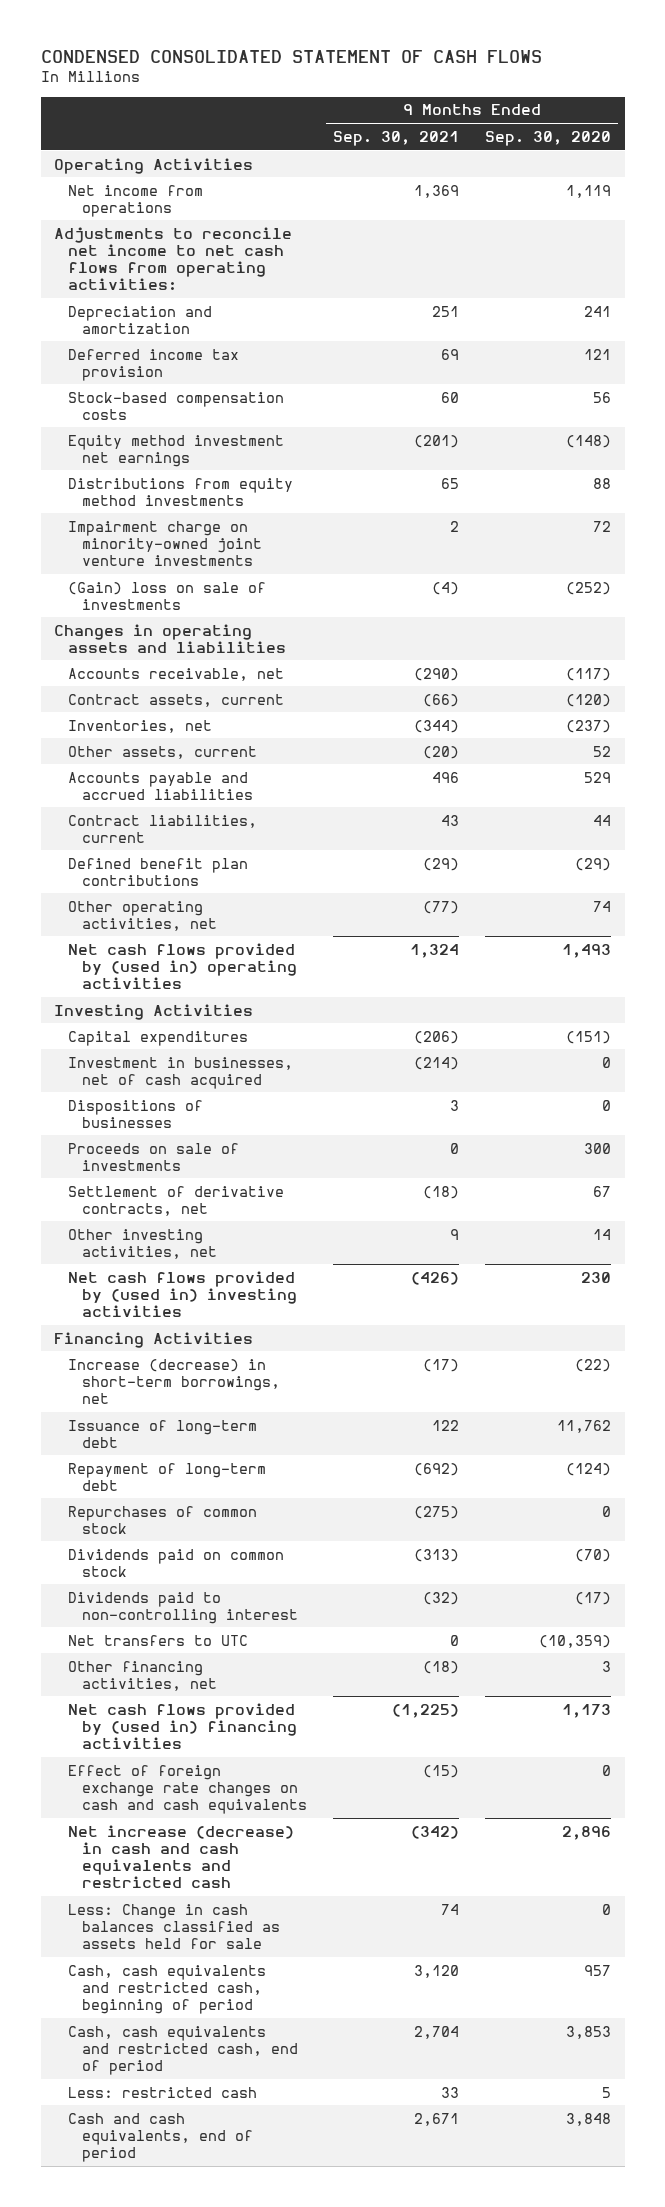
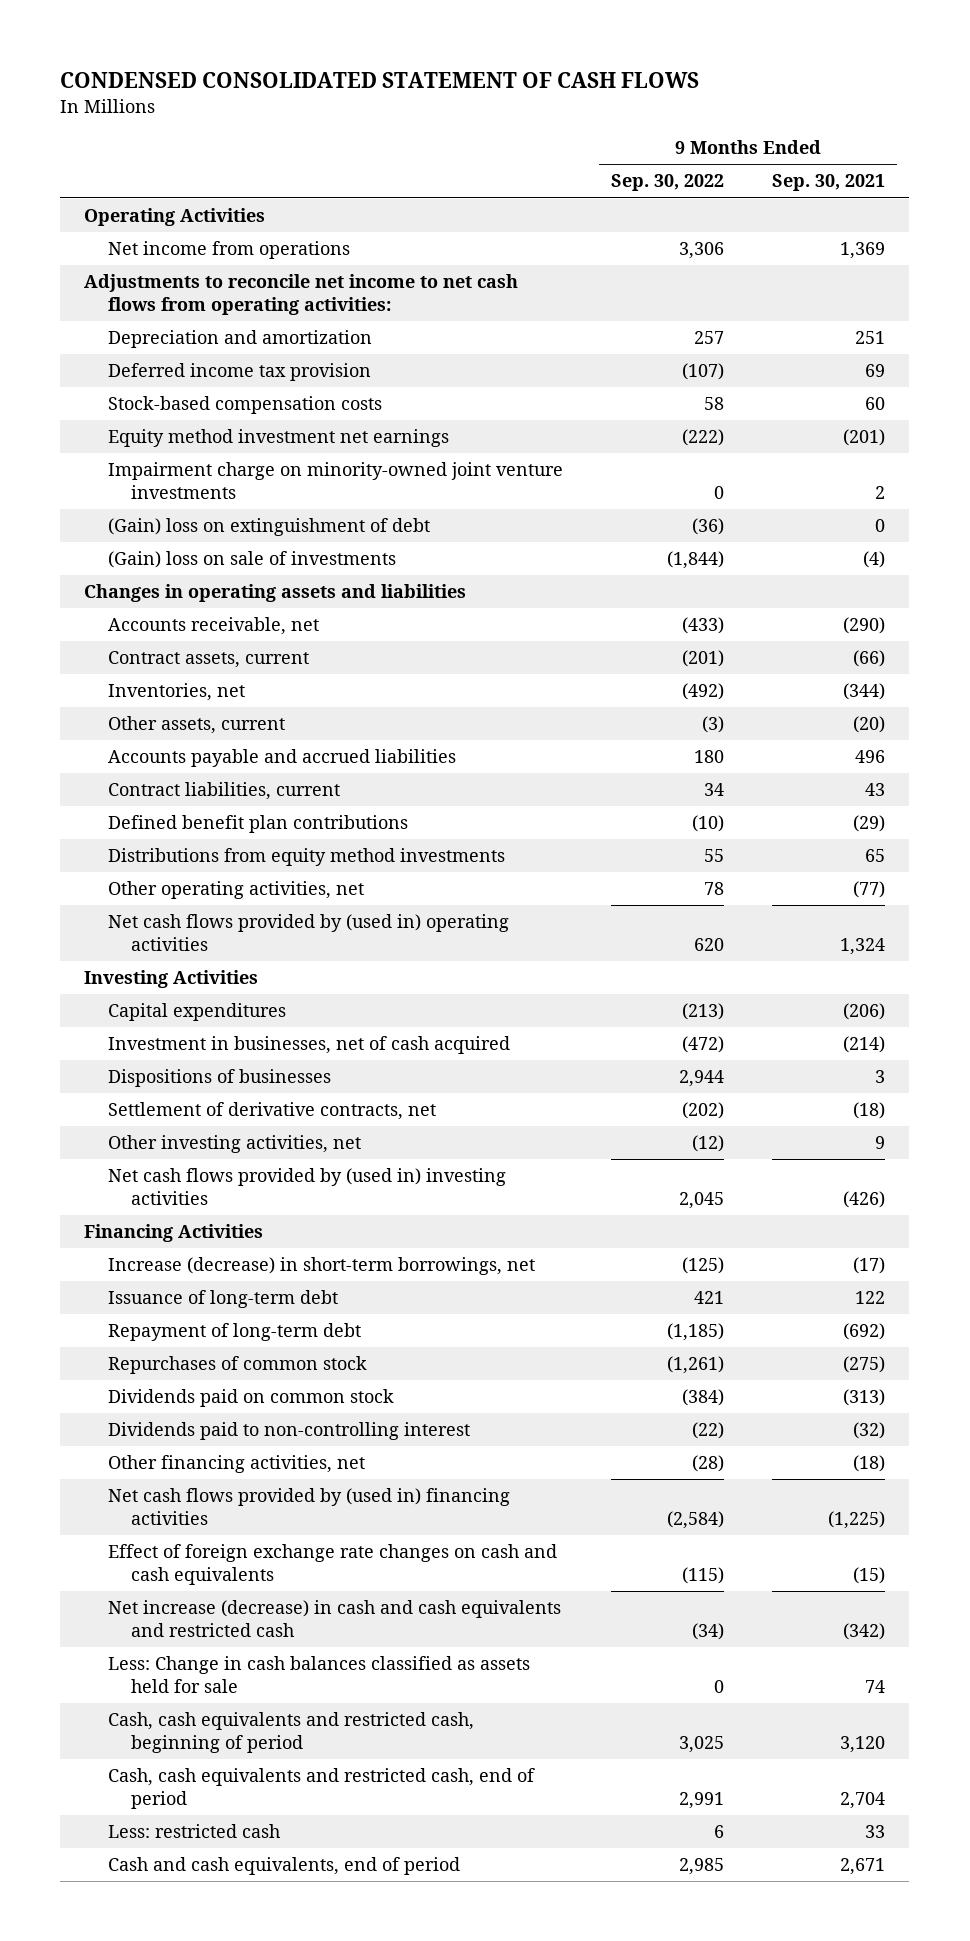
- | 9 Months Ended Sep. 30, 2021 | 9 Months Ended Sep. 30, 2020
+ | 9 Months Ended Sep. 30, 2022 | 9 Months Ended Sep. 30, 2021
+ (Gain) loss on extinguishment of debt | (36) | 0
moved down: Distributions from equity method investments | 55 | 65
- Proceeds on sale of investments | 0 | 300
- Net transfers to UTC | 0 | (10,359)

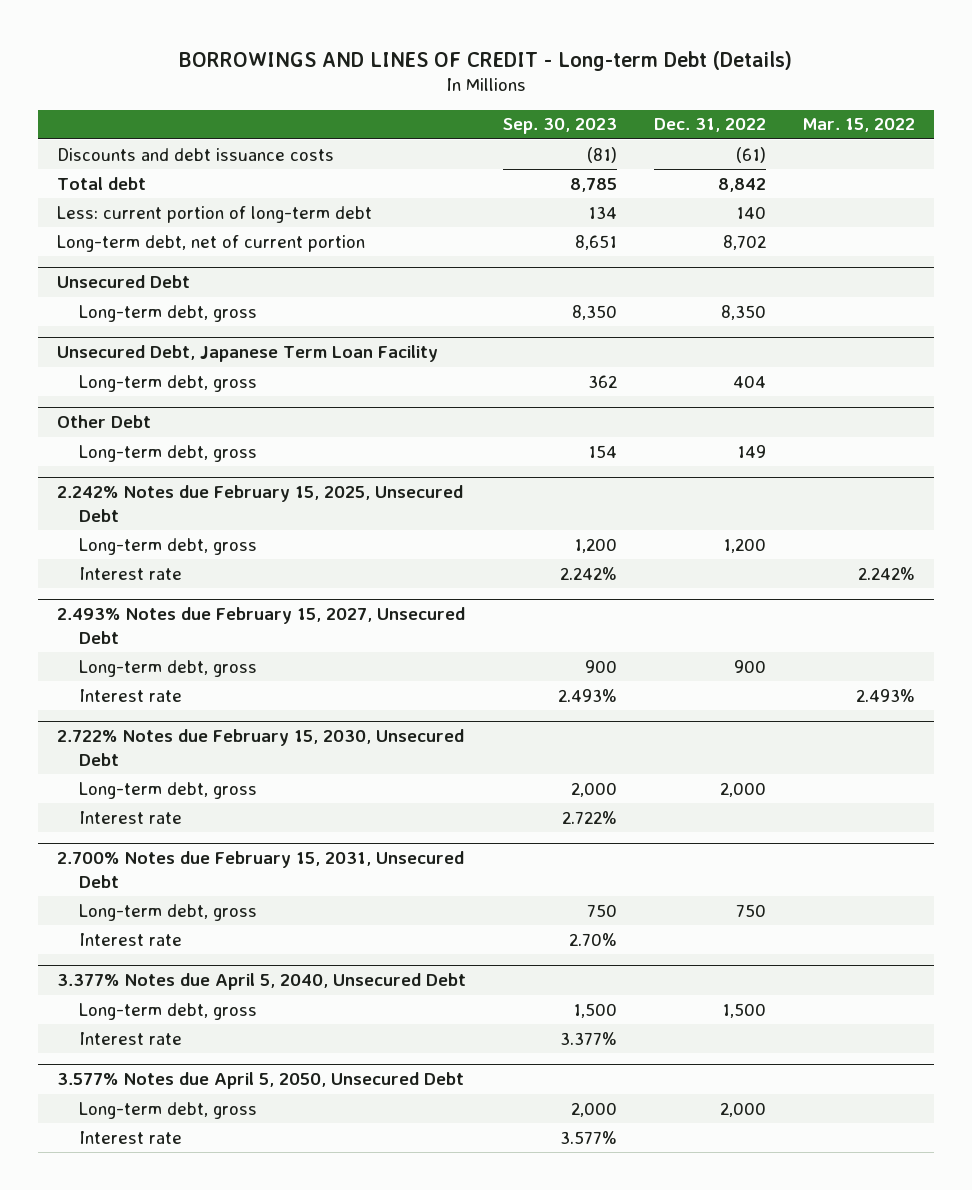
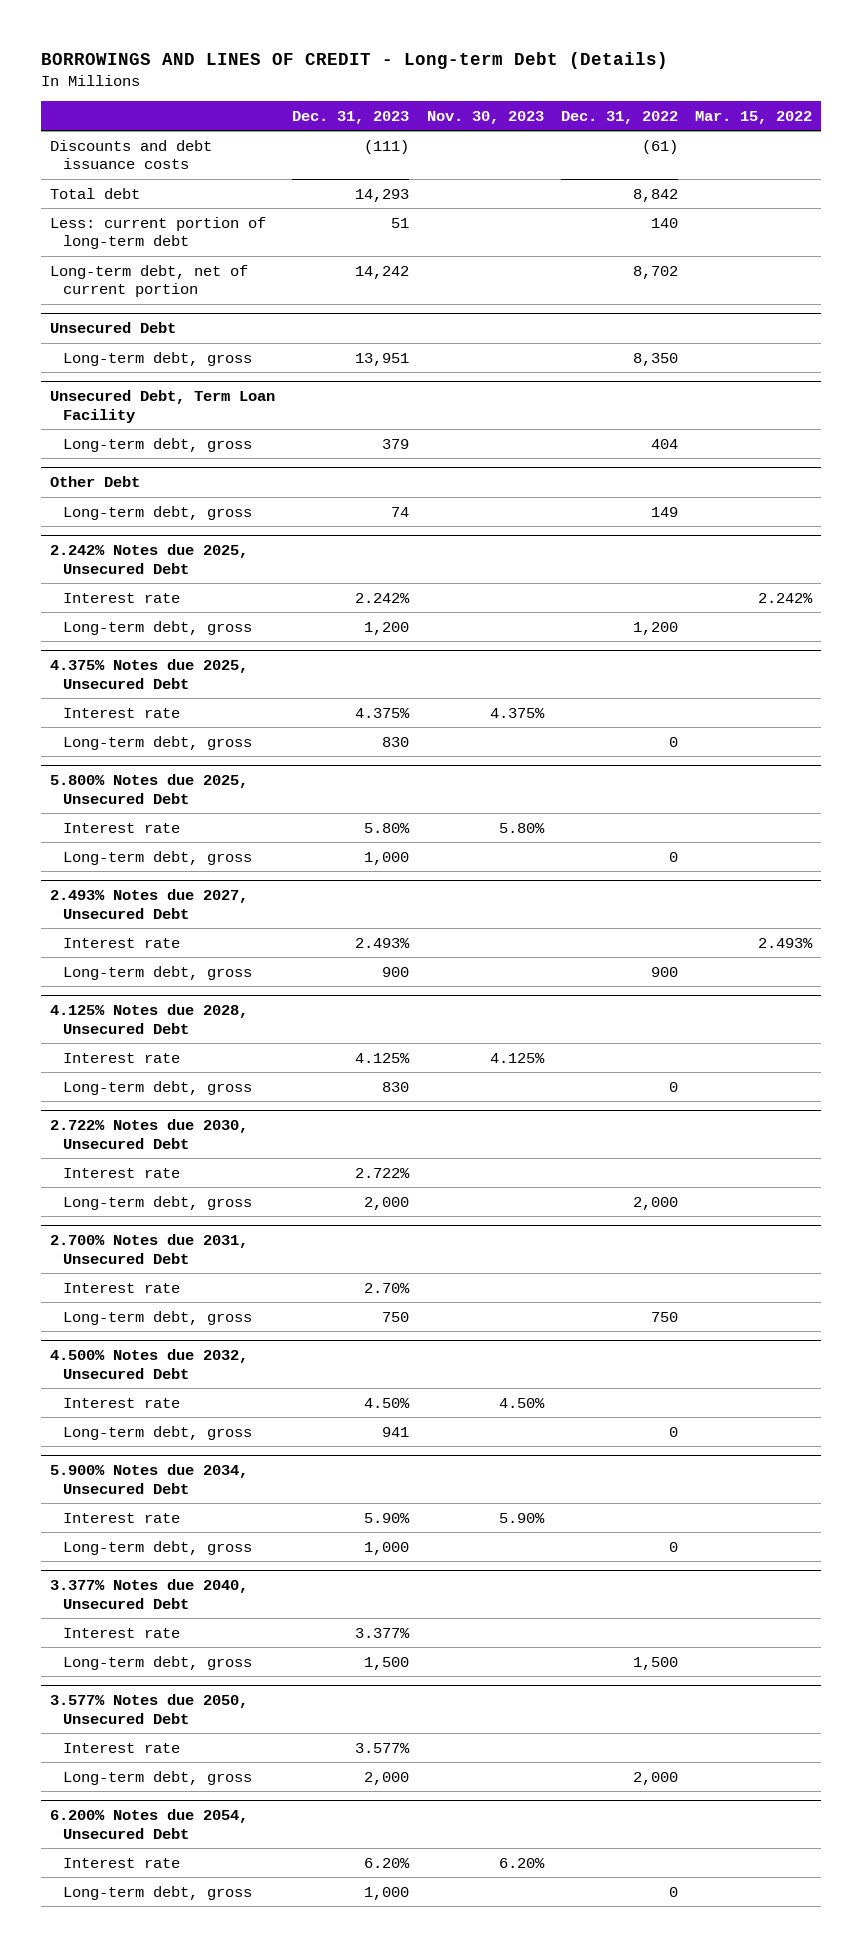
- | Sep. 30, 2023 | Dec. 31, 2022 | Mar. 15, 2022
+ | Dec. 31, 2023 | Nov. 30, 2023 | Dec. 31, 2022 | Mar. 15, 2022
- Unsecured Debt, Japanese Term Loan Facility
+ Unsecured Debt, Term Loan Facility
- 2.242% Notes due February 15, 2025, Unsecured Debt
- Long-term debt, gross | 1,200 | 1,200 |
+ 2.242% Notes due 2025, Unsecured Debt
- 2.493% Notes due February 15, 2027, Unsecured Debt
- Long-term debt, gross | 900 | 900 |
+ Long-term debt, gross | 1,200 | | 1,200 |
+ 4.375% Notes due 2025, Unsecured Debt
+ Interest rate | 4.375% | 4.375% | |
+ Long-term debt, gross | 830 | | 0 |
+ 5.800% Notes due 2025, Unsecured Debt
+ Interest rate | 5.80% | 5.80% | |
+ Long-term debt, gross | 1,000 | | 0 |
+ 2.493% Notes due 2027, Unsecured Debt
- 2.722% Notes due February 15, 2030, Unsecured Debt
+ Long-term debt, gross | 900 | | 900 |
+ 4.125% Notes due 2028, Unsecured Debt
+ Interest rate | 4.125% | 4.125% | |
+ Long-term debt, gross | 830 | | 0 |
+ 2.722% Notes due 2030, Unsecured Debt
+ Interest rate | 2.722% | | |
+ 2.700% Notes due 2031, Unsecured Debt
- 2.700% Notes due February 15, 2031, Unsecured Debt
+ 4.500% Notes due 2032, Unsecured Debt
- 3.377% Notes due April 5, 2040, Unsecured Debt
+ Long-term debt, gross | 941 | | 0 |
+ 5.900% Notes due 2034, Unsecured Debt
+ Interest rate | 5.90% | 5.90% | |
+ Long-term debt, gross | 1,000 | | 0 |
+ 3.377% Notes due 2040, Unsecured Debt
+ Interest rate | 3.377% | | |
+ 3.577% Notes due 2050, Unsecured Debt
- 3.577% Notes due April 5, 2050, Unsecured Debt
+ 6.200% Notes due 2054, Unsecured Debt
+ Long-term debt, gross | 1,000 | | 0 |

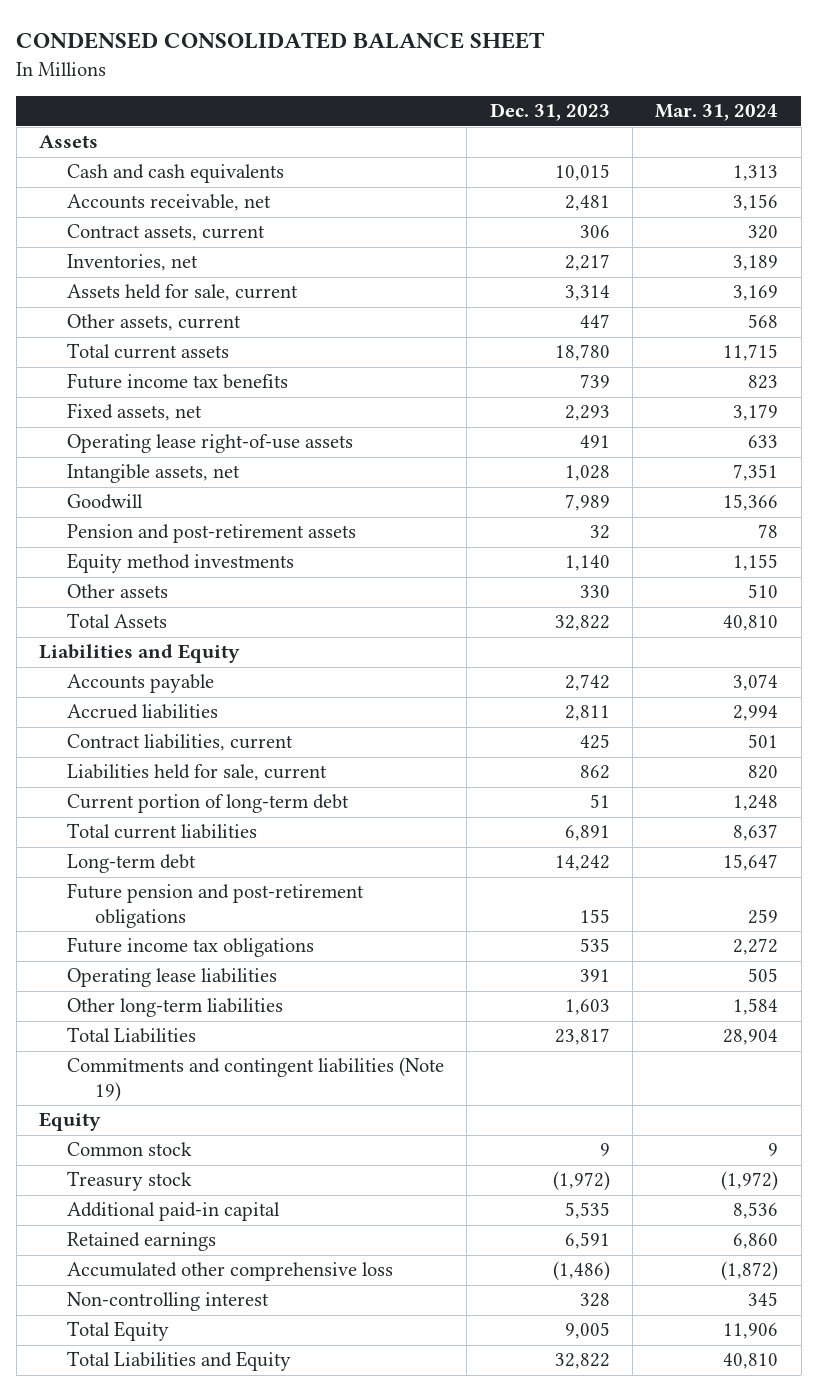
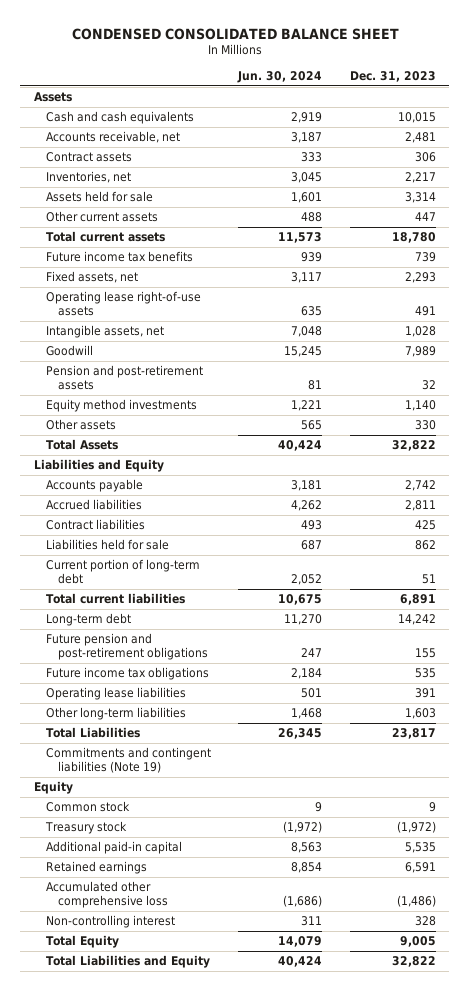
- | Dec. 31, 2023 | Mar. 31, 2024
+ | Jun. 30, 2024 | Dec. 31, 2023
- Contract assets, current | 306 | 320
+ Contract assets | 333 | 306
- Assets held for sale, current | 3,314 | 3,169
- Other assets, current | 447 | 568
+ Assets held for sale | 1,601 | 3,314
+ Other current assets | 488 | 447
- Contract liabilities, current | 425 | 501
- Liabilities held for sale, current | 862 | 820
+ Contract liabilities | 493 | 425
+ Liabilities held for sale | 687 | 862

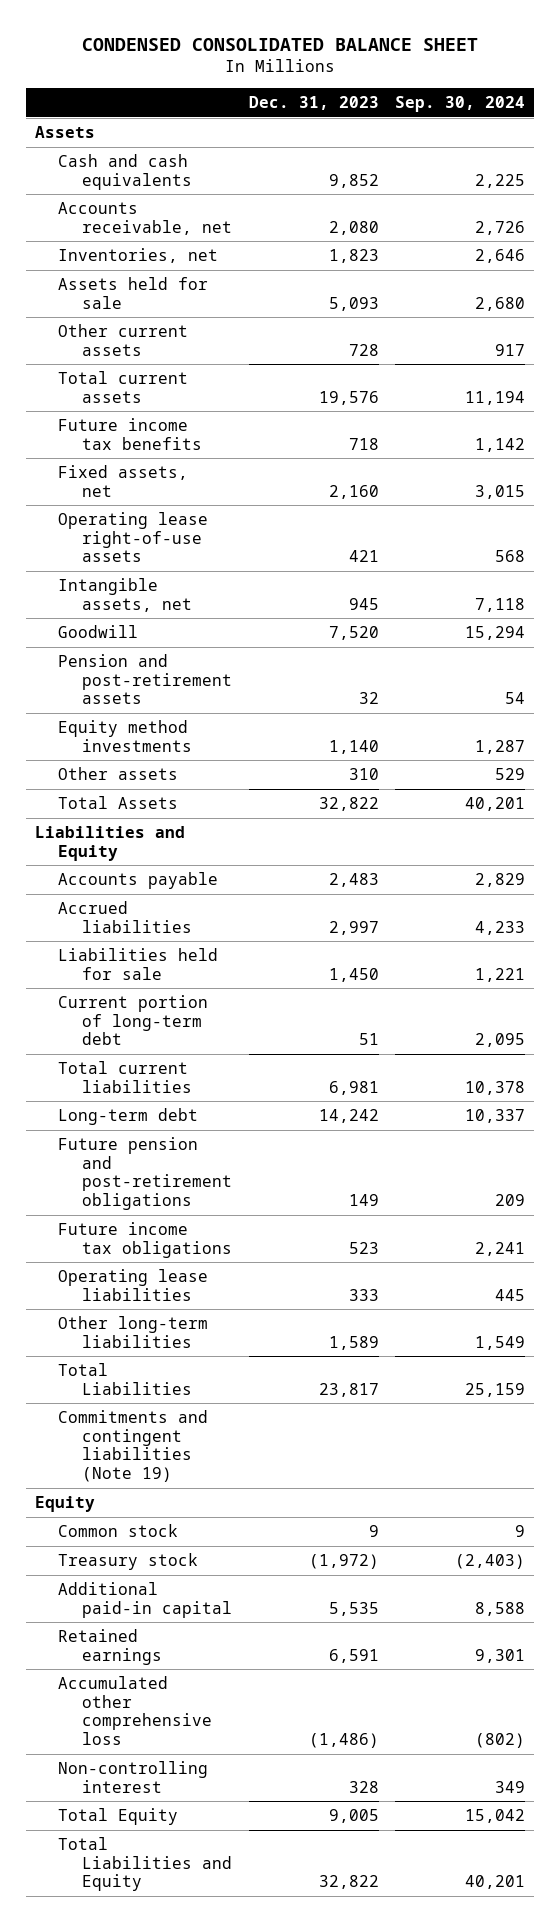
- | Jun. 30, 2024 | Dec. 31, 2023
+ | Dec. 31, 2023 | Sep. 30, 2024
- Cash and cash equivalents | 2,919 | 10,015
- Accounts receivable, net | 3,187 | 2,481
- Contract assets | 333 | 306
- Inventories, net | 3,045 | 2,217
- Assets held for sale | 1,601 | 3,314
- Other current assets | 488 | 447
- Total current assets | 11,573 | 18,780
- Future income tax benefits | 939 | 739
- Fixed assets, net | 3,117 | 2,293
- Operating lease right-of-use assets | 635 | 491
- Intangible assets, net | 7,048 | 1,028
- Goodwill | 15,245 | 7,989
+ Cash and cash equivalents | 9,852 | 2,225
+ Accounts receivable, net | 2,080 | 2,726
+ Inventories, net | 1,823 | 2,646
+ Assets held for sale | 5,093 | 2,680
+ Other current assets | 728 | 917
+ Total current assets | 19,576 | 11,194
+ Future income tax benefits | 718 | 1,142
+ Fixed assets, net | 2,160 | 3,015
+ Operating lease right-of-use assets | 421 | 568
+ Intangible assets, net | 945 | 7,118
+ Goodwill | 7,520 | 15,294
- Other assets | 565 | 330
+ Other assets | 310 | 529
- Accounts payable | 3,181 | 2,742
- Accrued liabilities | 4,262 | 2,811
- Contract liabilities | 493 | 425
- Liabilities held for sale | 687 | 862
+ Accounts payable | 2,483 | 2,829
+ Accrued liabilities | 2,997 | 4,233
+ Liabilities held for sale | 1,450 | 1,221
- Total current liabilities | 10,675 | 6,891
+ Total current liabilities | 6,981 | 10,378
- Future pension and post-retirement obligations | 247 | 155
- Future income tax obligations | 2,184 | 535
- Operating lease liabilities | 501 | 391
- Other long-term liabilities | 1,468 | 1,603
+ Future pension and post-retirement obligations | 149 | 209
+ Future income tax obligations | 523 | 2,241
+ Operating lease liabilities | 333 | 445
+ Other long-term liabilities | 1,589 | 1,549

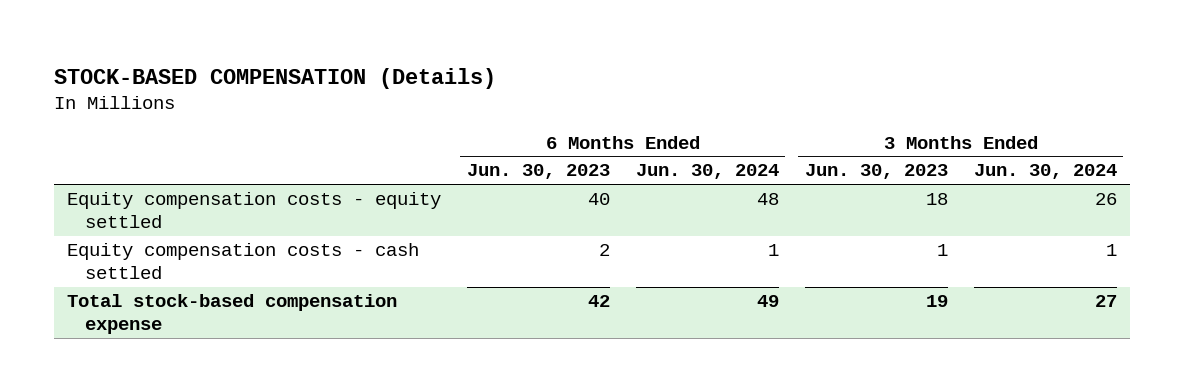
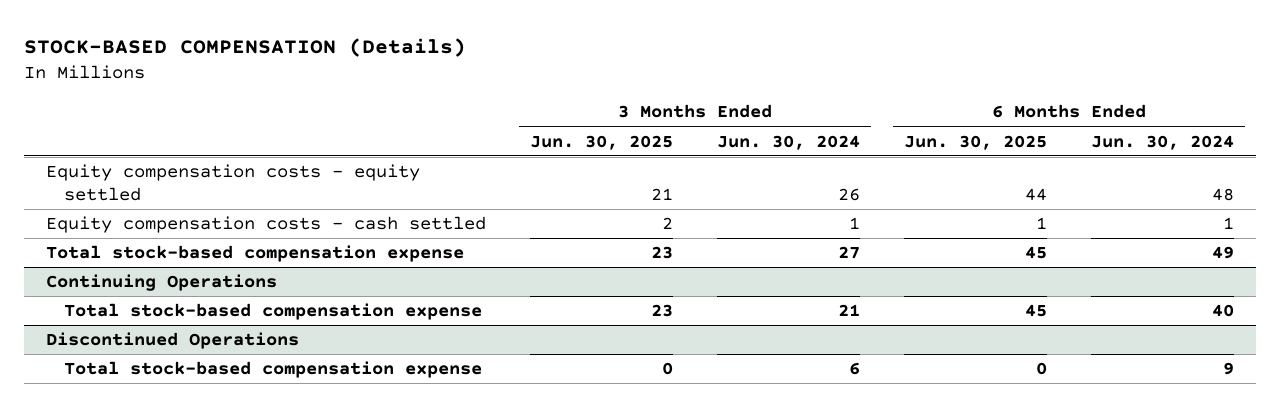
- | 6 Months Ended Jun. 30, 2023 | 6 Months Ended Jun. 30, 2024 | 3 Months Ended Jun. 30, 2023 | 3 Months Ended Jun. 30, 2024
+ | 3 Months Ended Jun. 30, 2025 | 3 Months Ended Jun. 30, 2024 | 6 Months Ended Jun. 30, 2025 | 6 Months Ended Jun. 30, 2024
+ Continuing Operations
+ Total stock-based compensation expense | 23 | 21 | 45 | 40
+ Discontinued Operations
+ Total stock-based compensation expense | 0 | 6 | 0 | 9

